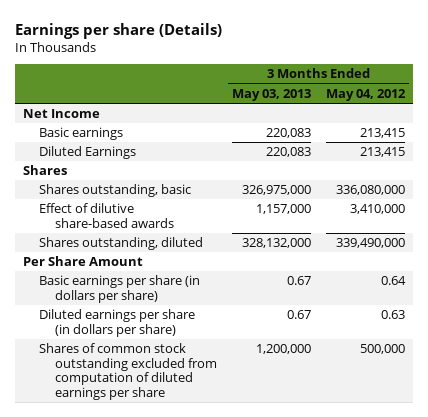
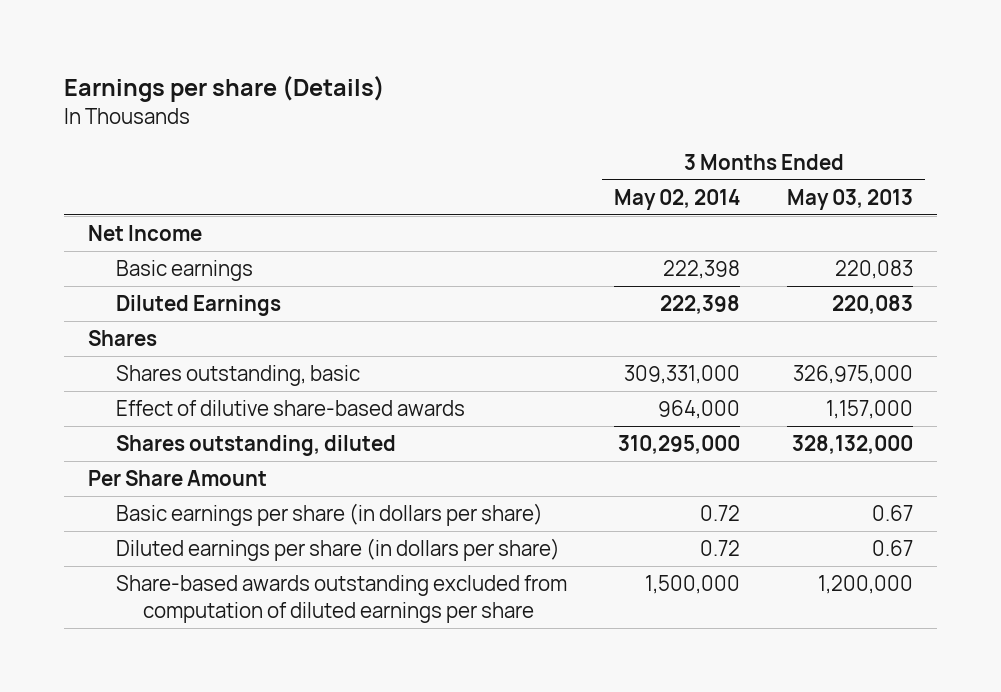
- | 3 Months Ended May 03, 2013 | 3 Months Ended May 04, 2012
+ | 3 Months Ended May 02, 2014 | 3 Months Ended May 03, 2013
- Shares of common stock outstanding excluded from computation of diluted earnings per share | 1,200,000 | 500,000
+ Share-based awards outstanding excluded from computation of diluted earnings per share | 1,500,000 | 1,200,000

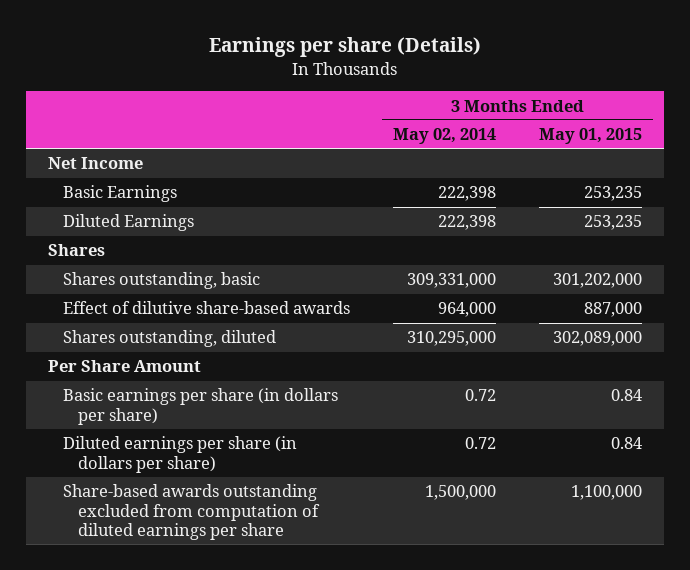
- | 3 Months Ended May 02, 2014 | 3 Months Ended May 03, 2013
+ | 3 Months Ended May 02, 2014 | 3 Months Ended May 01, 2015
- Basic earnings | 222,398 | 220,083
+ Basic Earnings | 222,398 | 253,235

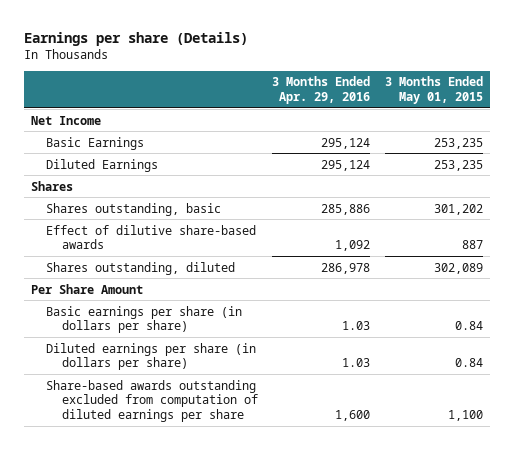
- | 3 Months Ended May 02, 2014 | 3 Months Ended May 01, 2015
+ | 3 Months Ended Apr. 29, 2016 | 3 Months Ended May 01, 2015
- Shares outstanding, basic | 309,331,000 | 301,202,000
- Effect of dilutive share-based awards | 964,000 | 887,000
- Shares outstanding, diluted | 310,295,000 | 302,089,000
+ Shares outstanding, basic | 285,886 | 301,202
+ Effect of dilutive share-based awards | 1,092 | 887
+ Shares outstanding, diluted | 286,978 | 302,089
- Share-based awards outstanding excluded from computation of diluted earnings per share | 1,500,000 | 1,100,000
+ Share-based awards outstanding excluded from computation of diluted earnings per share | 1,600 | 1,100

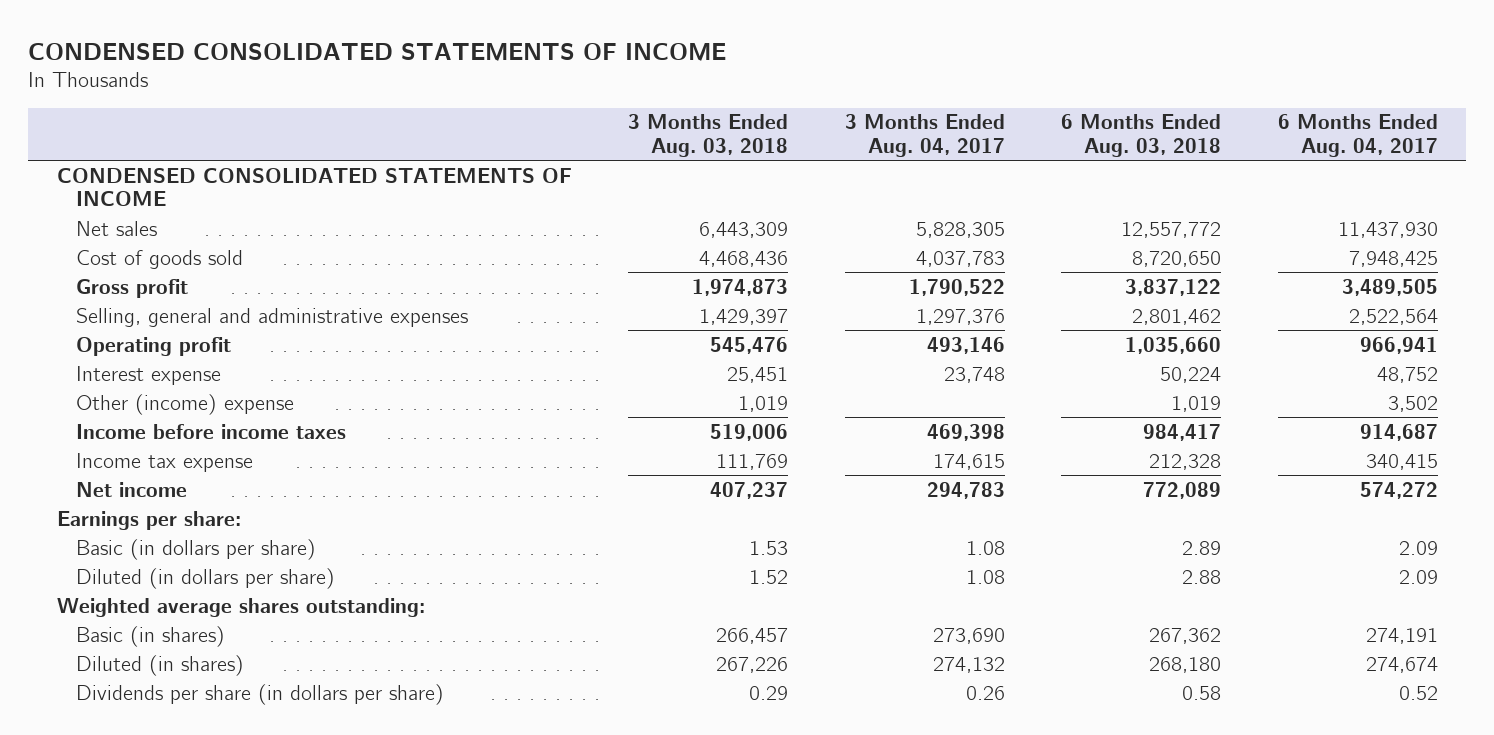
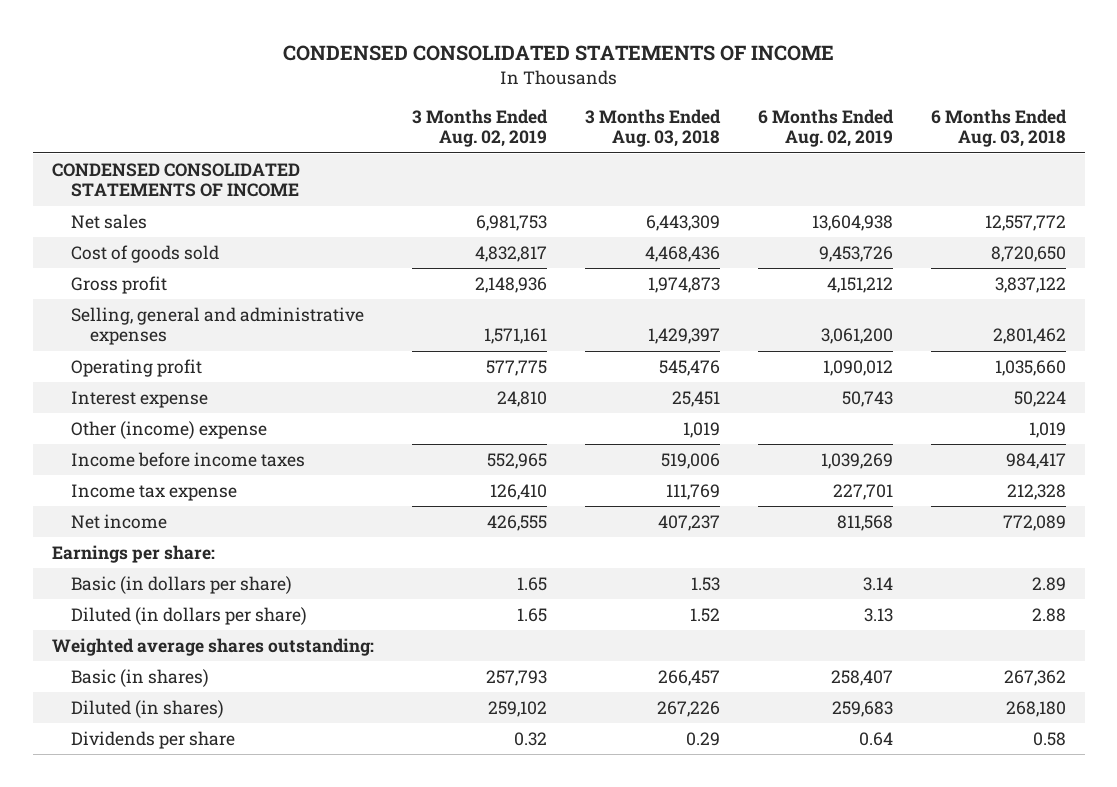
- | 3 Months Ended Aug. 03, 2018 | 3 Months Ended Aug. 04, 2017 | 6 Months Ended Aug. 03, 2018 | 6 Months Ended Aug. 04, 2017
+ | 3 Months Ended Aug. 02, 2019 | 3 Months Ended Aug. 03, 2018 | 6 Months Ended Aug. 02, 2019 | 6 Months Ended Aug. 03, 2018
- Dividends per share (in dollars per share) | 0.29 | 0.26 | 0.58 | 0.52
+ Dividends per share | 0.32 | 0.29 | 0.64 | 0.58

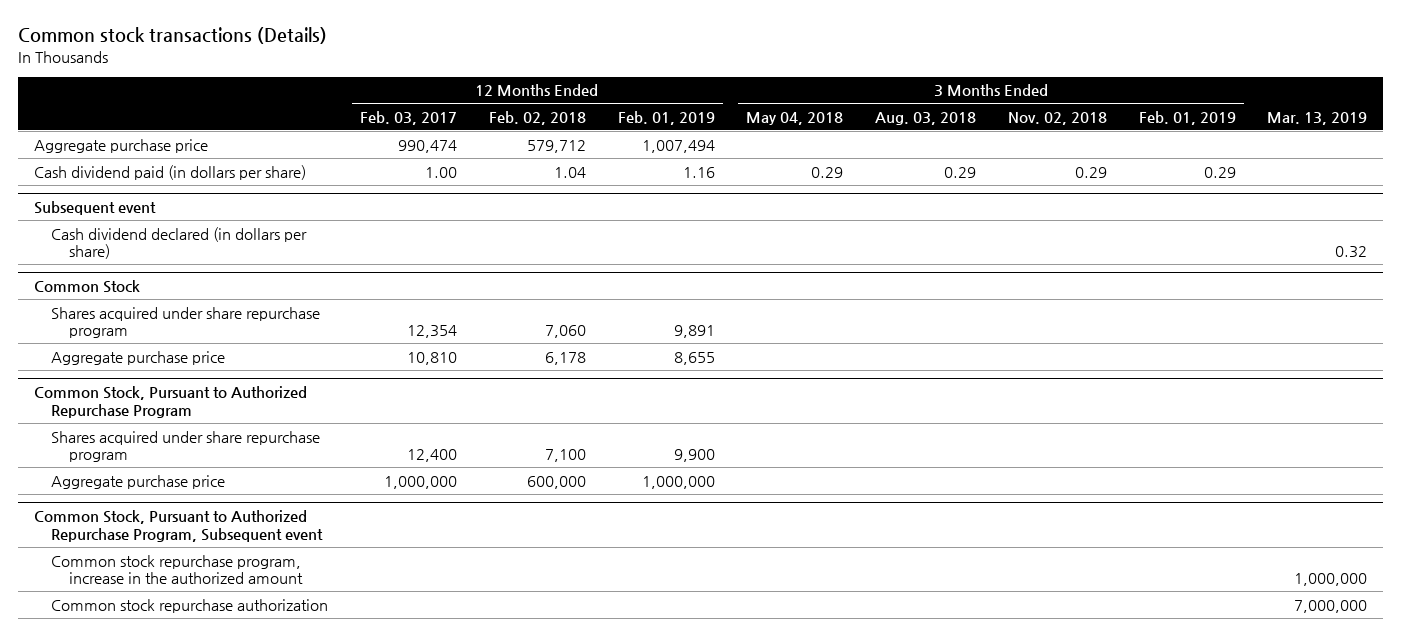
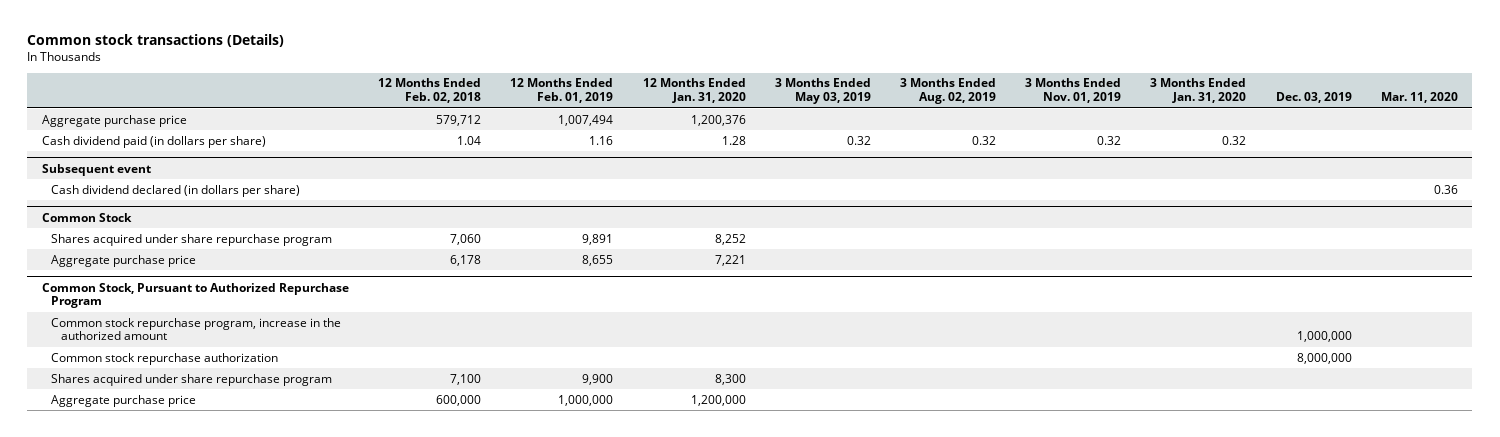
- | 12 Months Ended Feb. 03, 2017 | 12 Months Ended Feb. 02, 2018 | 12 Months Ended Feb. 01, 2019 | 3 Months Ended May 04, 2018 | 3 Months Ended Aug. 03, 2018 | 3 Months Ended Nov. 02, 2018 | 3 Months Ended Feb. 01, 2019 | Mar. 13, 2019
+ | 12 Months Ended Feb. 02, 2018 | 12 Months Ended Feb. 01, 2019 | 12 Months Ended Jan. 31, 2020 | 3 Months Ended May 03, 2019 | 3 Months Ended Aug. 02, 2019 | 3 Months Ended Nov. 01, 2019 | 3 Months Ended Jan. 31, 2020 | Dec. 03, 2019 | Mar. 11, 2020
- Common Stock, Pursuant to Authorized Repurchase Program, Subsequent event
@ Common Stock, Pursuant to Authorized Repurchase Program
moved down: Shares acquired under share repurchase program | 7,100 | 9,900 | 8,300 | | | | | |
moved down: Aggregate purchase price | 600,000 | 1,000,000 | 1,200,000 | | | | | |

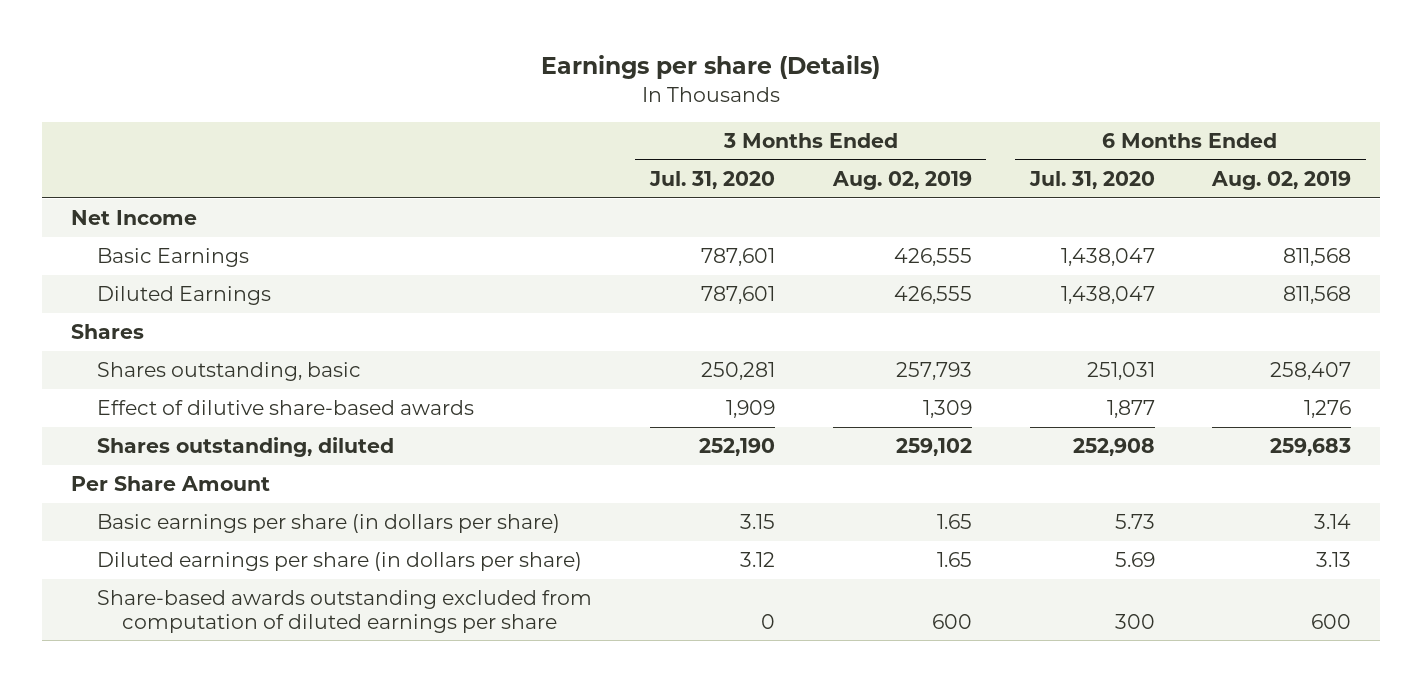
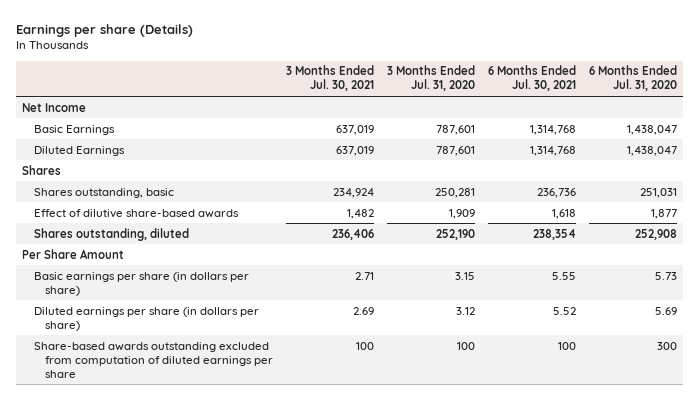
- | 3 Months Ended Jul. 31, 2020 | 3 Months Ended Aug. 02, 2019 | 6 Months Ended Jul. 31, 2020 | 6 Months Ended Aug. 02, 2019
+ | 3 Months Ended Jul. 30, 2021 | 3 Months Ended Jul. 31, 2020 | 6 Months Ended Jul. 30, 2021 | 6 Months Ended Jul. 31, 2020
- Share-based awards outstanding excluded from computation of diluted earnings per share | 0 | 600 | 300 | 600
+ Share-based awards outstanding excluded from computation of diluted earnings per share | 100 | 100 | 100 | 300

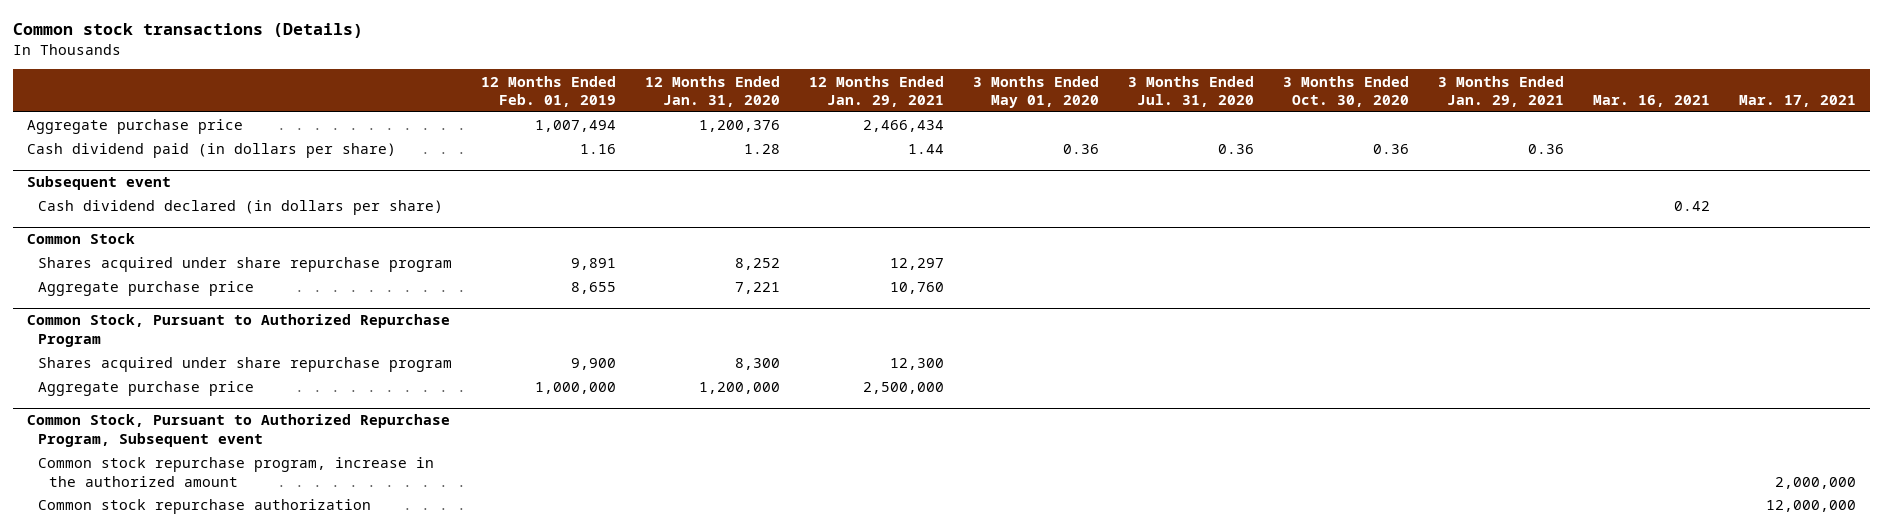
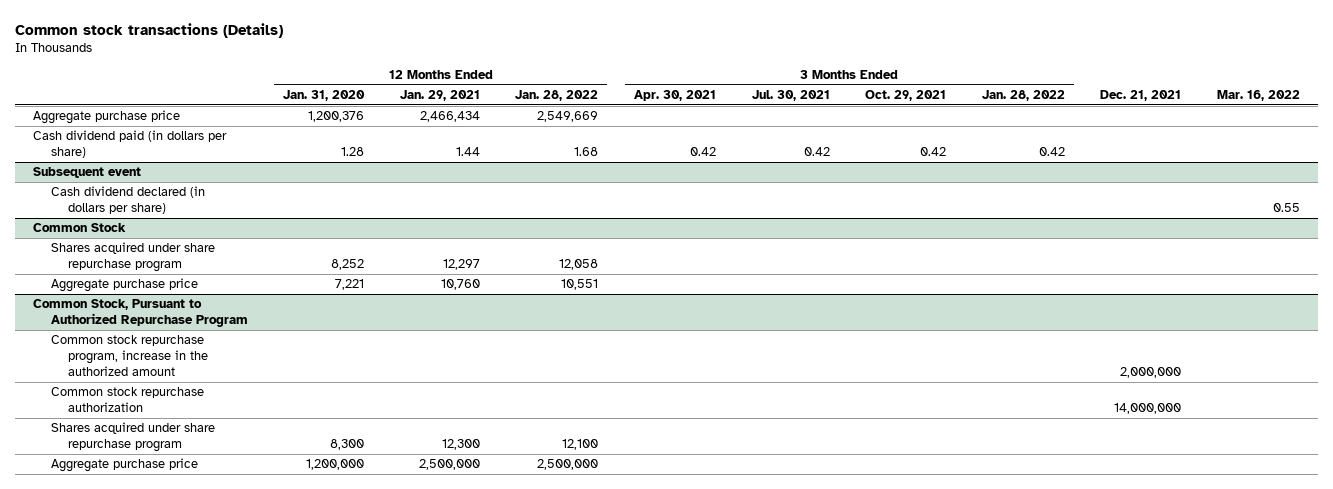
- | 12 Months Ended Feb. 01, 2019 | 12 Months Ended Jan. 31, 2020 | 12 Months Ended Jan. 29, 2021 | 3 Months Ended May 01, 2020 | 3 Months Ended Jul. 31, 2020 | 3 Months Ended Oct. 30, 2020 | 3 Months Ended Jan. 29, 2021 | Mar. 16, 2021 | Mar. 17, 2021
+ | 12 Months Ended Jan. 31, 2020 | 12 Months Ended Jan. 29, 2021 | 12 Months Ended Jan. 28, 2022 | 3 Months Ended Apr. 30, 2021 | 3 Months Ended Jul. 30, 2021 | 3 Months Ended Oct. 29, 2021 | 3 Months Ended Jan. 28, 2022 | Dec. 21, 2021 | Mar. 16, 2022
- Common Stock, Pursuant to Authorized Repurchase Program, Subsequent event
@ Common Stock, Pursuant to Authorized Repurchase Program
moved down: Shares acquired under share repurchase program | 8,300 | 12,300 | 12,100 | | | | | |
moved down: Aggregate purchase price | 1,200,000 | 2,500,000 | 2,500,000 | | | | | |

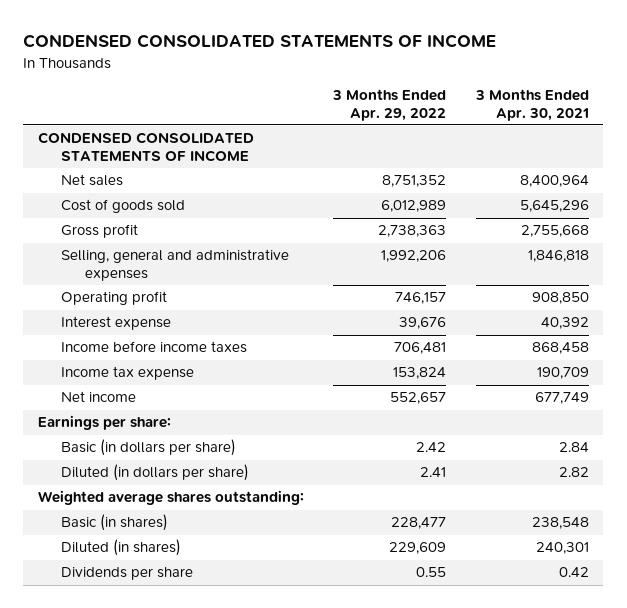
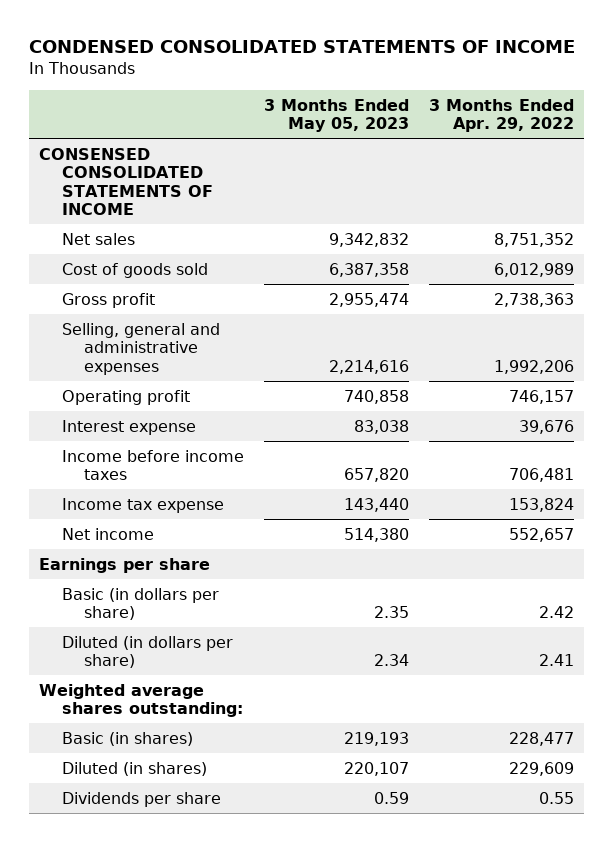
- | 3 Months Ended Apr. 29, 2022 | 3 Months Ended Apr. 30, 2021
+ | 3 Months Ended May 05, 2023 | 3 Months Ended Apr. 29, 2022
- CONDENSED CONSOLIDATED STATEMENTS OF INCOME
+ CONSENSED CONSOLIDATED STATEMENTS OF INCOME
- Earnings per share:
+ Earnings per share

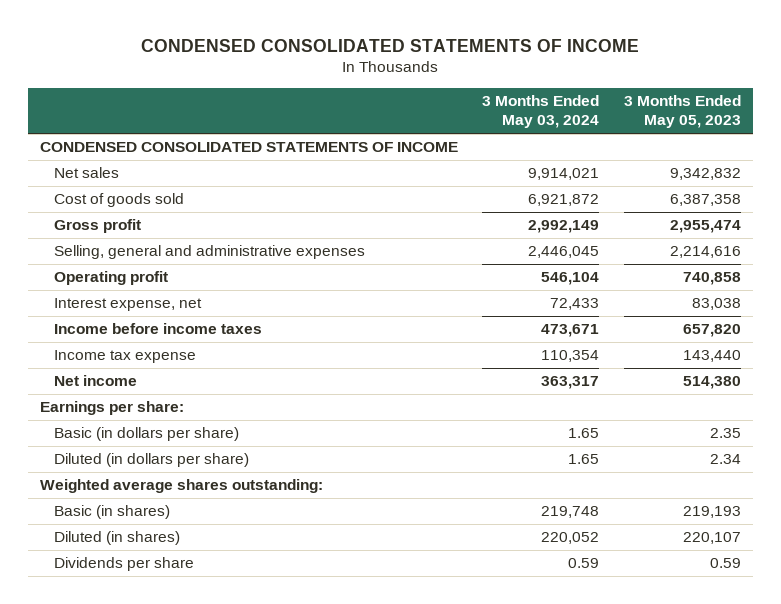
- | 3 Months Ended May 05, 2023 | 3 Months Ended Apr. 29, 2022
+ | 3 Months Ended May 03, 2024 | 3 Months Ended May 05, 2023
- CONSENSED CONSOLIDATED STATEMENTS OF INCOME
+ CONDENSED CONSOLIDATED STATEMENTS OF INCOME
- Interest expense | 83,038 | 39,676
+ Interest expense, net | 72,433 | 83,038
- Earnings per share
+ Earnings per share:

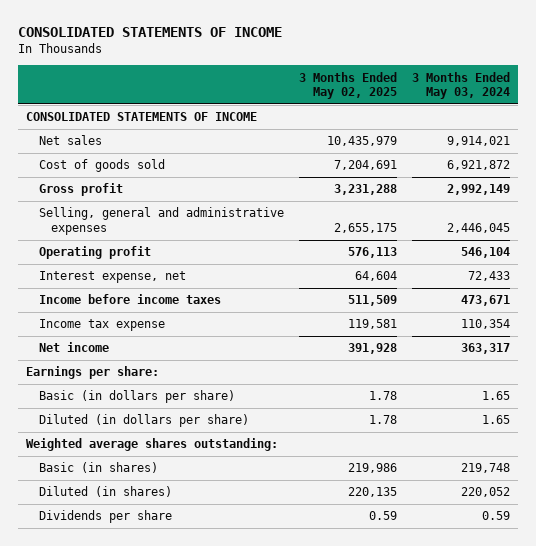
- CONDENSED CONSOLIDATED STATEMENTS OF INCOME
+ CONSOLIDATED STATEMENTS OF INCOME
- | 3 Months Ended May 03, 2024 | 3 Months Ended May 05, 2023
+ | 3 Months Ended May 02, 2025 | 3 Months Ended May 03, 2024
- CONDENSED CONSOLIDATED STATEMENTS OF INCOME
+ CONSOLIDATED STATEMENTS OF INCOME

